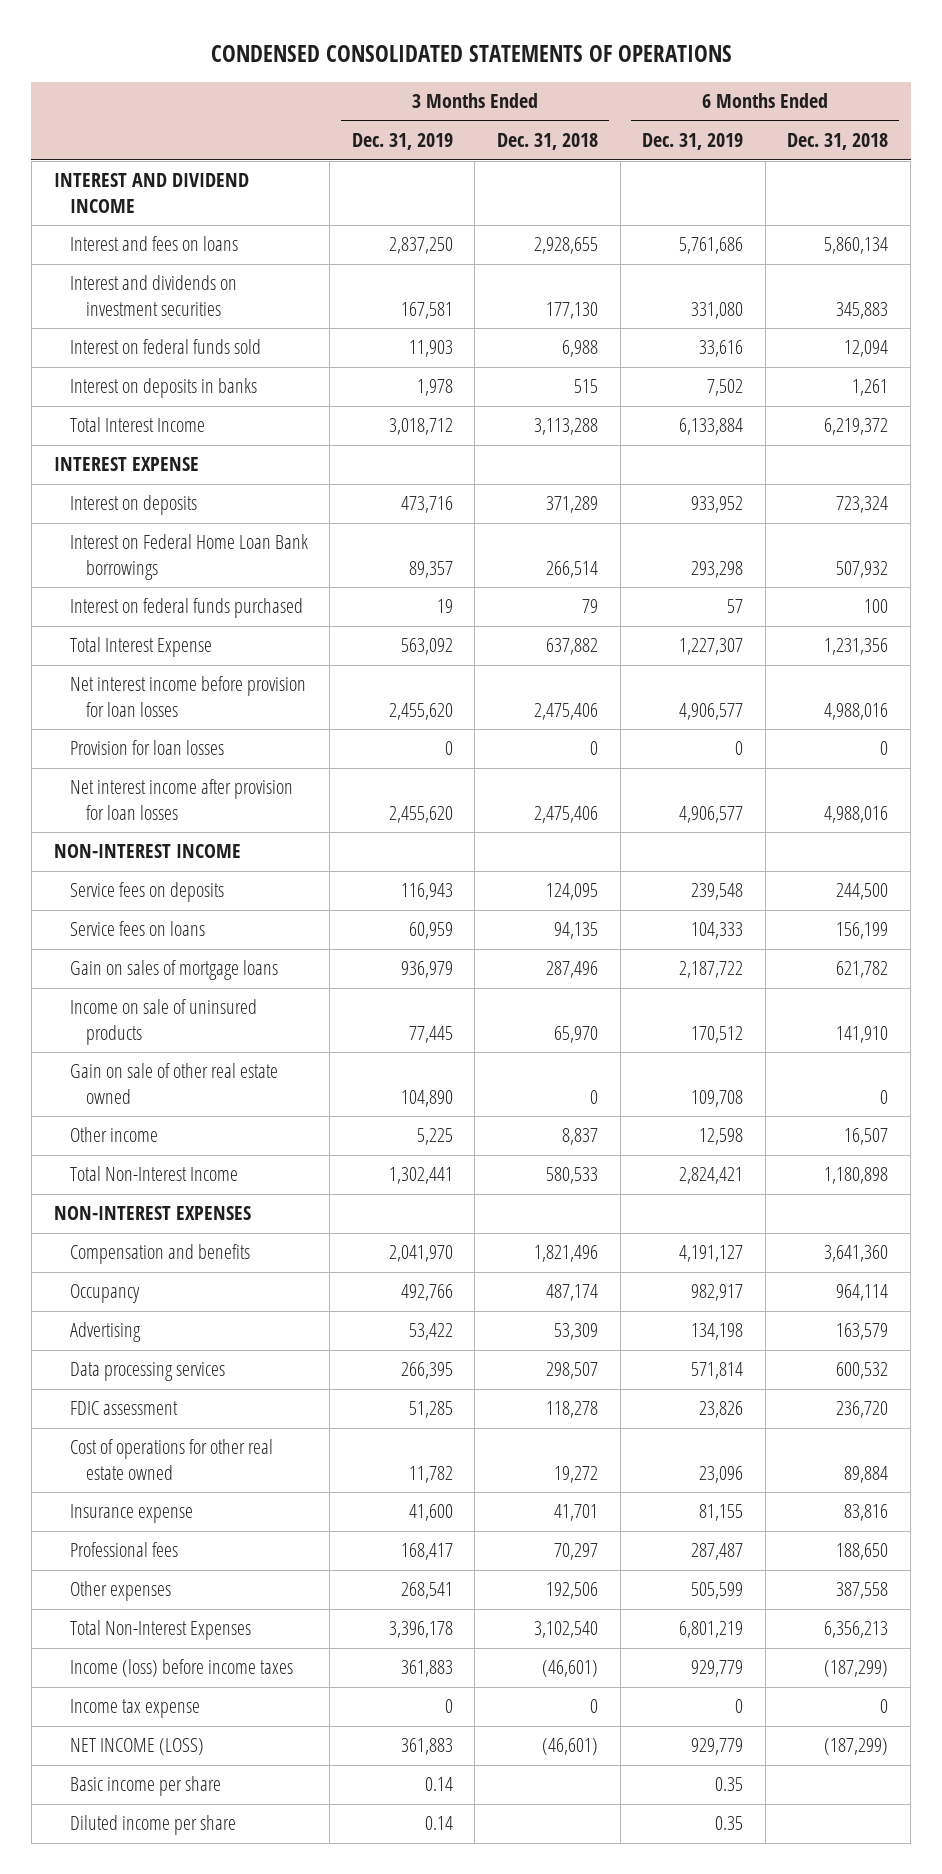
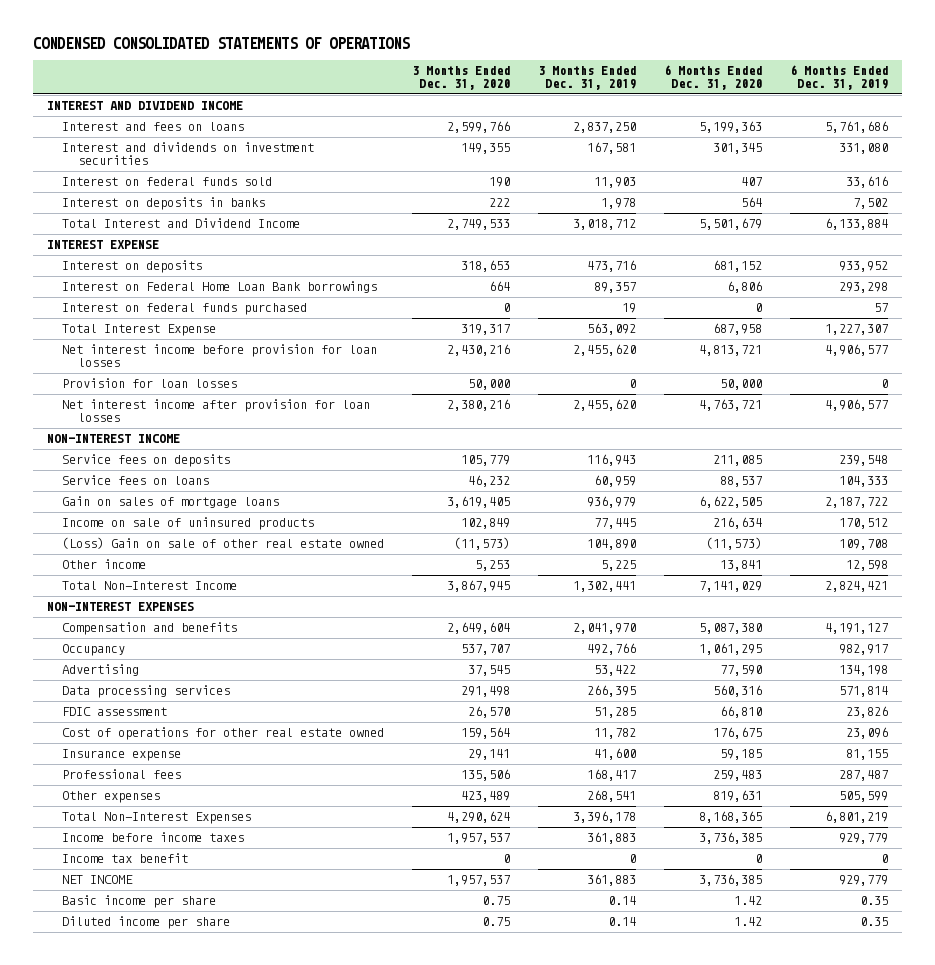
- | 3 Months Ended Dec. 31, 2019 | 3 Months Ended Dec. 31, 2018 | 6 Months Ended Dec. 31, 2019 | 6 Months Ended Dec. 31, 2018
+ | 3 Months Ended Dec. 31, 2020 | 3 Months Ended Dec. 31, 2019 | 6 Months Ended Dec. 31, 2020 | 6 Months Ended Dec. 31, 2019
- Total Interest Income | 3,018,712 | 3,113,288 | 6,133,884 | 6,219,372
+ Total Interest and Dividend Income | 2,749,533 | 3,018,712 | 5,501,679 | 6,133,884
- Gain on sale of other real estate owned | 104,890 | 0 | 109,708 | 0
+ (Loss) Gain on sale of other real estate owned | (11,573) | 104,890 | (11,573) | 109,708
- Income (loss) before income taxes | 361,883 | (46,601) | 929,779 | (187,299)
- Income tax expense | 0 | 0 | 0 | 0
- NET INCOME (LOSS) | 361,883 | (46,601) | 929,779 | (187,299)
+ Income before income taxes | 1,957,537 | 361,883 | 3,736,385 | 929,779
+ Income tax benefit | 0 | 0 | 0 | 0
+ NET INCOME | 1,957,537 | 361,883 | 3,736,385 | 929,779

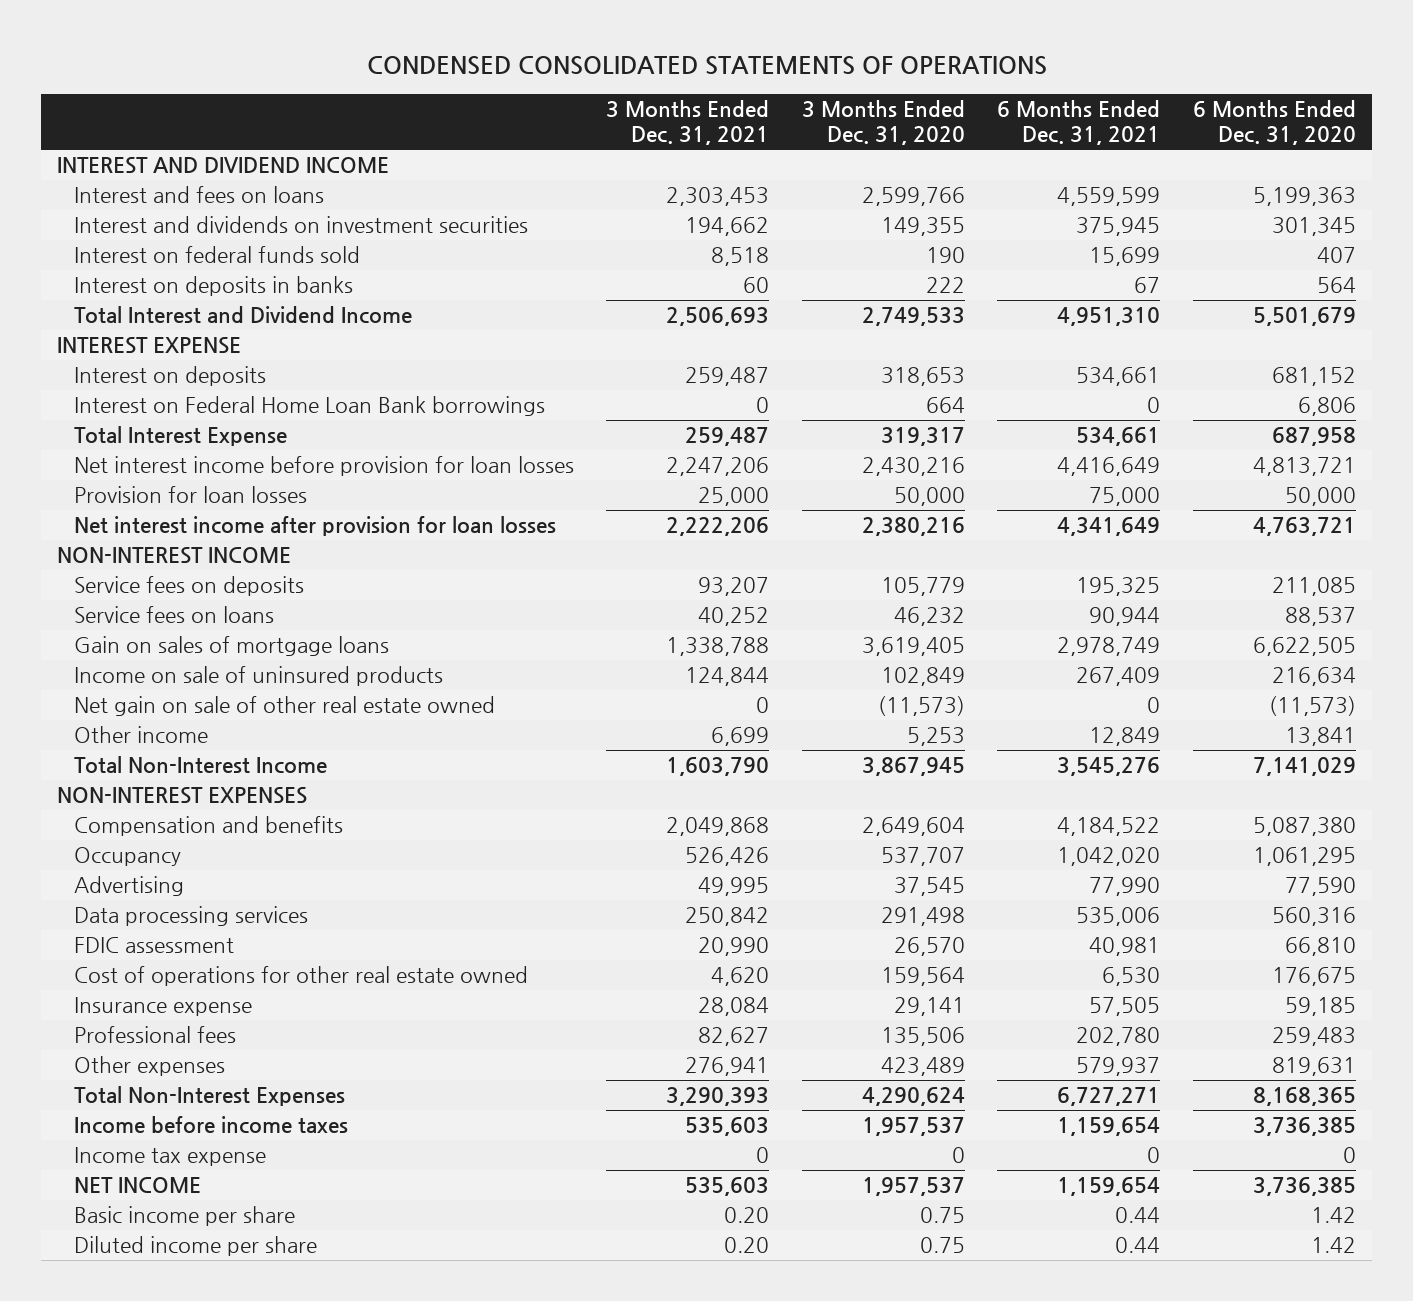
- | 3 Months Ended Dec. 31, 2020 | 3 Months Ended Dec. 31, 2019 | 6 Months Ended Dec. 31, 2020 | 6 Months Ended Dec. 31, 2019
+ | 3 Months Ended Dec. 31, 2021 | 3 Months Ended Dec. 31, 2020 | 6 Months Ended Dec. 31, 2021 | 6 Months Ended Dec. 31, 2020
- Interest on federal funds purchased | 0 | 19 | 0 | 57
- (Loss) Gain on sale of other real estate owned | (11,573) | 104,890 | (11,573) | 109,708
+ Net gain on sale of other real estate owned | 0 | (11,573) | 0 | (11,573)
- Income tax benefit | 0 | 0 | 0 | 0
+ Income tax expense | 0 | 0 | 0 | 0

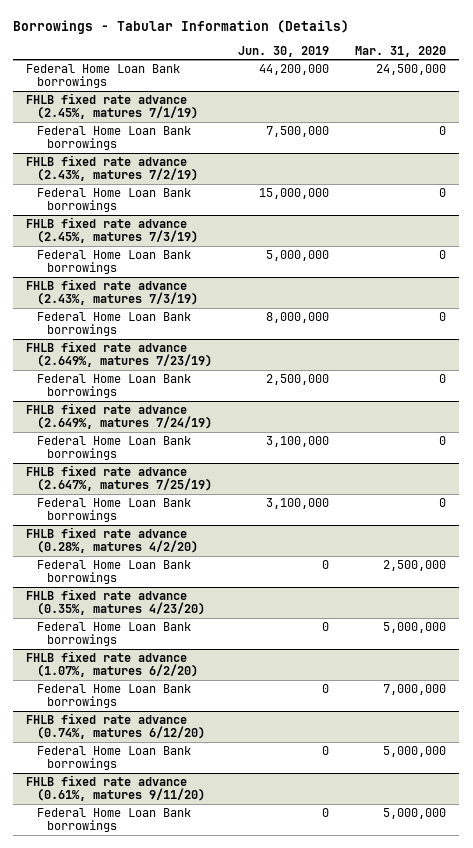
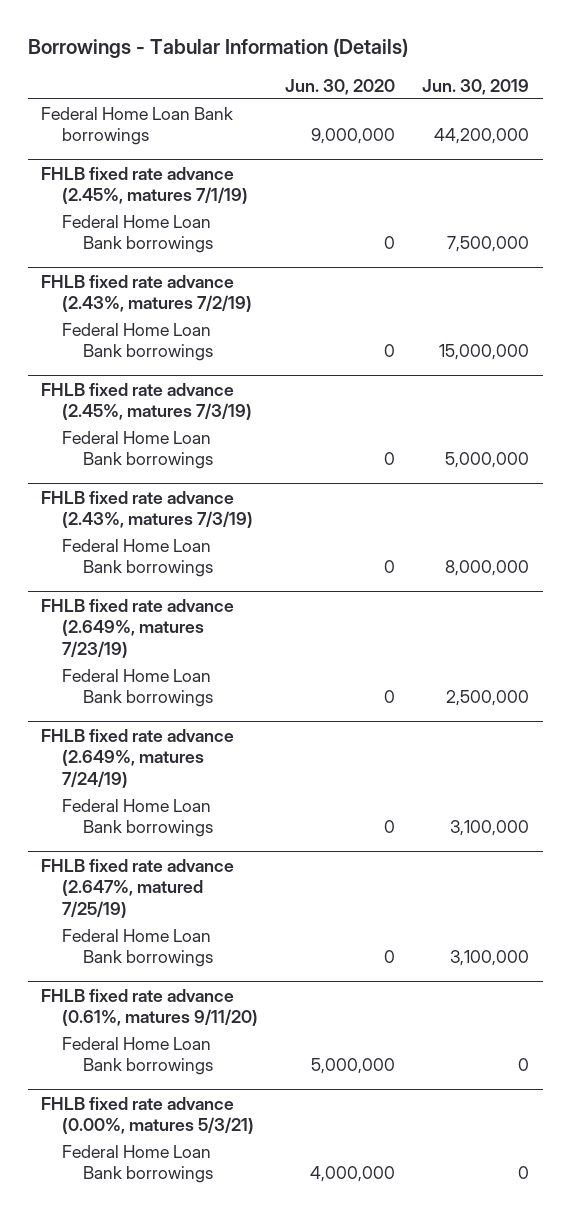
- | Jun. 30, 2019 | Mar. 31, 2020
+ | Jun. 30, 2020 | Jun. 30, 2019
- FHLB fixed rate advance (2.647%, matures 7/25/19)
+ FHLB fixed rate advance (2.647%, matured 7/25/19)
- FHLB fixed rate advance (0.28%, matures 4/2/20)
- Federal Home Loan Bank borrowings | 0 | 2,500,000
- FHLB fixed rate advance (0.35%, matures 4/23/20)
- Federal Home Loan Bank borrowings | 0 | 5,000,000
- FHLB fixed rate advance (1.07%, matures 6/2/20)
- Federal Home Loan Bank borrowings | 0 | 7,000,000
- FHLB fixed rate advance (0.74%, matures 6/12/20)
- Federal Home Loan Bank borrowings | 0 | 5,000,000
+ FHLB fixed rate advance (0.00%, matures 5/3/21)
+ Federal Home Loan Bank borrowings | 4,000,000 | 0

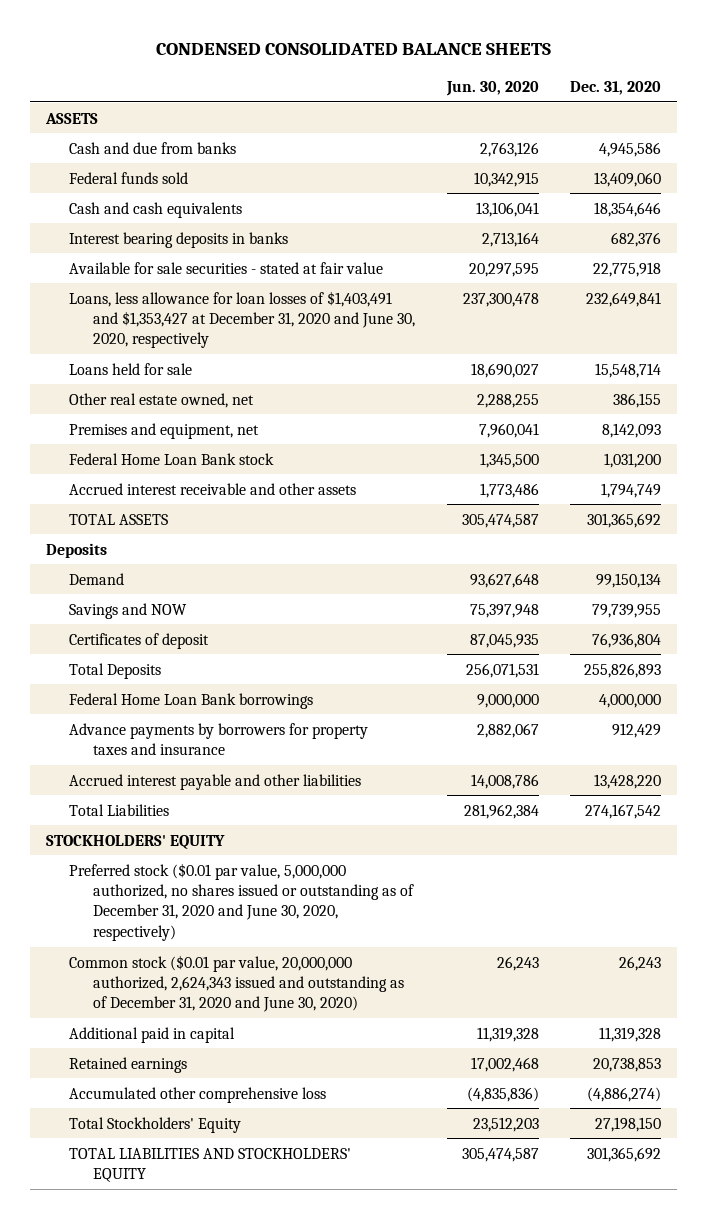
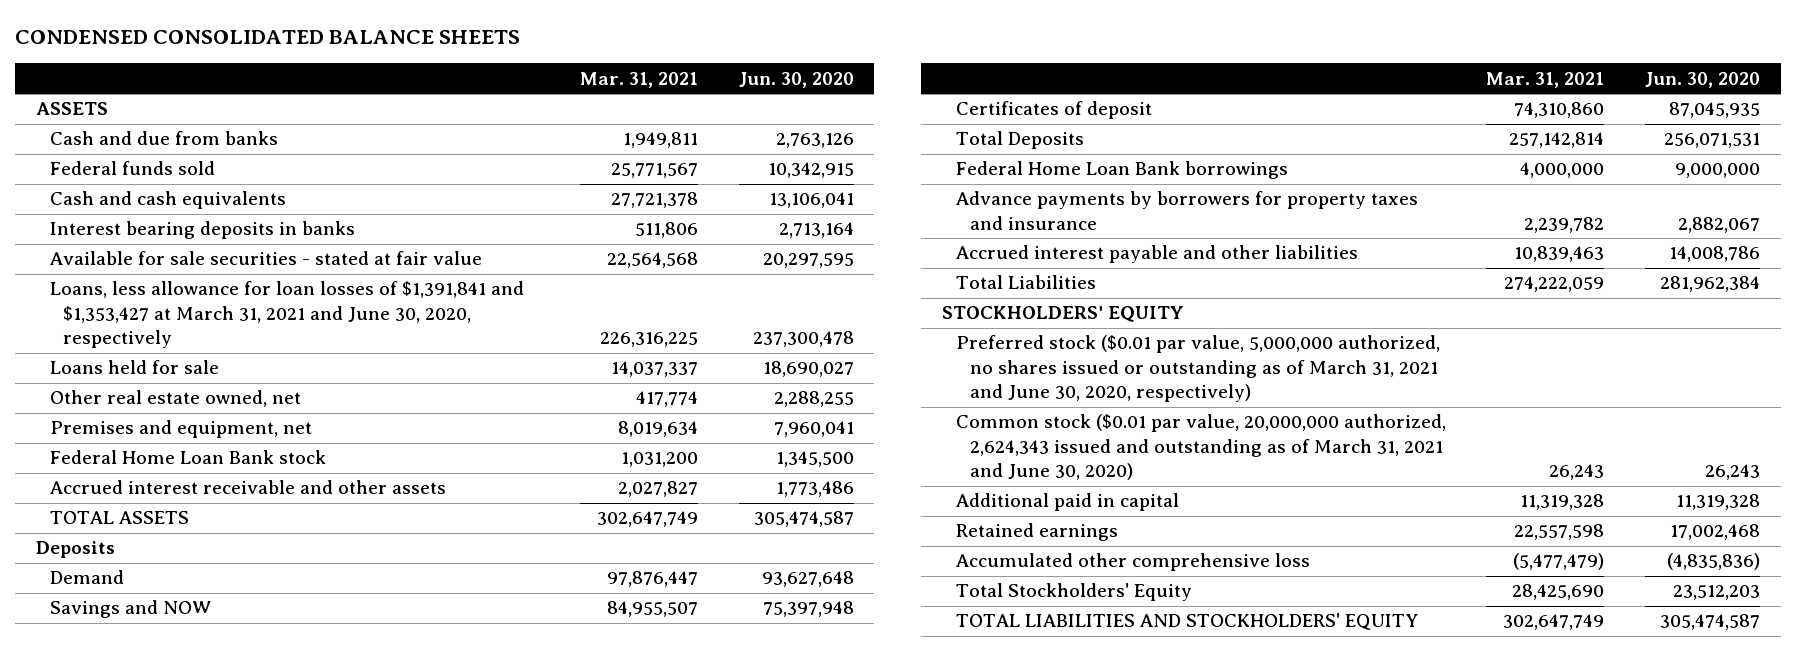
- | Jun. 30, 2020 | Dec. 31, 2020
+ | Mar. 31, 2021 | Jun. 30, 2020
- Loans, less allowance for loan losses of $1,403,491 and $1,353,427 at December 31, 2020 and June 30, 2020, respectively | 237,300,478 | 232,649,841
+ Loans, less allowance for loan losses of $1,391,841 and $1,353,427 at March 31, 2021 and June 30, 2020, respectively | 226,316,225 | 237,300,478
- Preferred stock ($0.01 par value, 5,000,000 authorized, no shares issued or outstanding as of December 31, 2020 and June 30, 2020, respectively)
- Common stock ($0.01 par value, 20,000,000 authorized, 2,624,343 issued and outstanding as of December 31, 2020 and June 30, 2020) | 26,243 | 26,243
+ Preferred stock ($0.01 par value, 5,000,000 authorized, no shares issued or outstanding as of March 31, 2021 and June 30, 2020, respectively)
+ Common stock ($0.01 par value, 20,000,000 authorized, 2,624,343 issued and outstanding as of March 31, 2021 and June 30, 2020) | 26,243 | 26,243

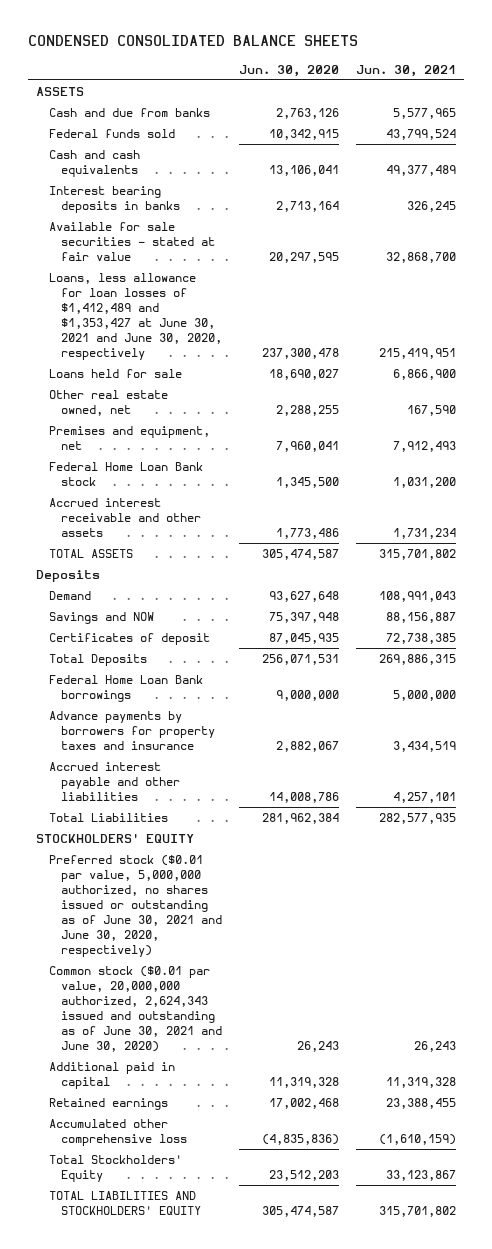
- | Mar. 31, 2021 | Jun. 30, 2020
+ | Jun. 30, 2020 | Jun. 30, 2021
- Loans, less allowance for loan losses of $1,391,841 and $1,353,427 at March 31, 2021 and June 30, 2020, respectively | 226,316,225 | 237,300,478
+ Loans, less allowance for loan losses of $1,412,489 and $1,353,427 at June 30, 2021 and June 30, 2020, respectively | 237,300,478 | 215,419,951
- Preferred stock ($0.01 par value, 5,000,000 authorized, no shares issued or outstanding as of March 31, 2021 and June 30, 2020, respectively)
- Common stock ($0.01 par value, 20,000,000 authorized, 2,624,343 issued and outstanding as of March 31, 2021 and June 30, 2020) | 26,243 | 26,243
+ Preferred stock ($0.01 par value, 5,000,000 authorized, no shares issued or outstanding as of June 30, 2021 and June 30, 2020, respectively)
+ Common stock ($0.01 par value, 20,000,000 authorized, 2,624,343 issued and outstanding as of June 30, 2021 and June 30, 2020) | 26,243 | 26,243

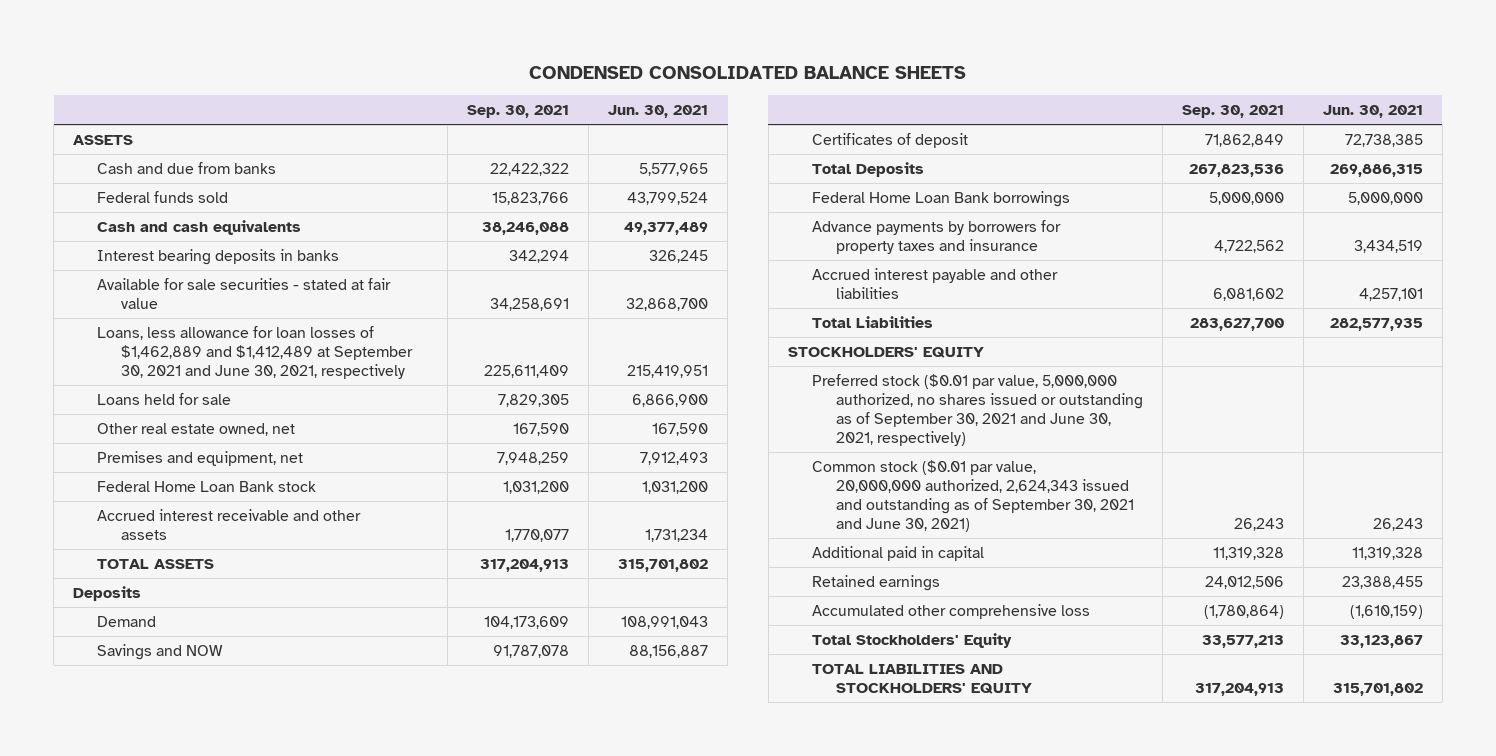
- | Jun. 30, 2020 | Jun. 30, 2021
+ | Sep. 30, 2021 | Jun. 30, 2021
- Loans, less allowance for loan losses of $1,412,489 and $1,353,427 at June 30, 2021 and June 30, 2020, respectively | 237,300,478 | 215,419,951
+ Loans, less allowance for loan losses of $1,462,889 and $1,412,489 at September 30, 2021 and June 30, 2021, respectively | 225,611,409 | 215,419,951
- Preferred stock ($0.01 par value, 5,000,000 authorized, no shares issued or outstanding as of June 30, 2021 and June 30, 2020, respectively)
- Common stock ($0.01 par value, 20,000,000 authorized, 2,624,343 issued and outstanding as of June 30, 2021 and June 30, 2020) | 26,243 | 26,243
+ Preferred stock ($0.01 par value, 5,000,000 authorized, no shares issued or outstanding as of September 30, 2021 and June 30, 2021, respectively)
+ Common stock ($0.01 par value, 20,000,000 authorized, 2,624,343 issued and outstanding as of September 30, 2021 and June 30, 2021) | 26,243 | 26,243

